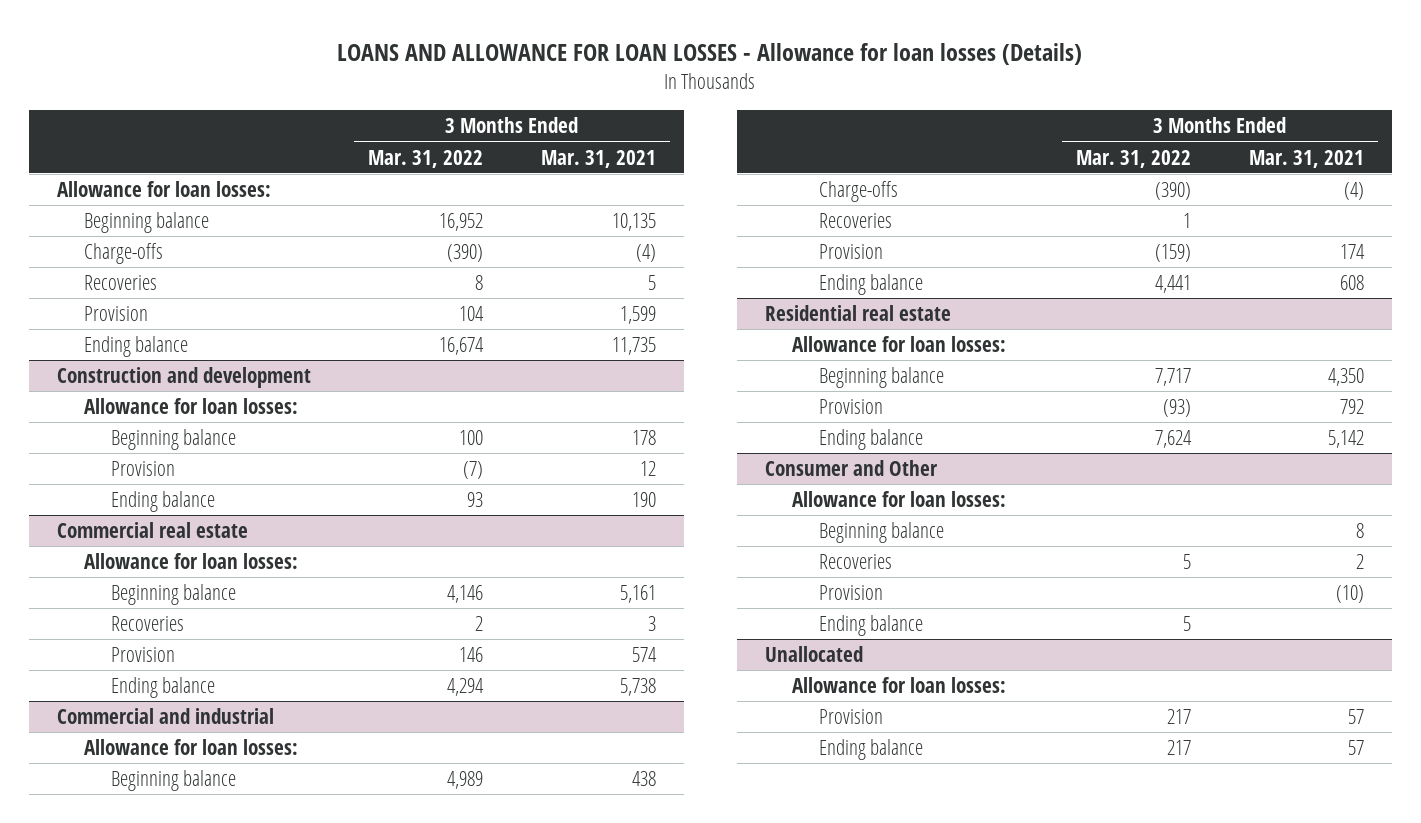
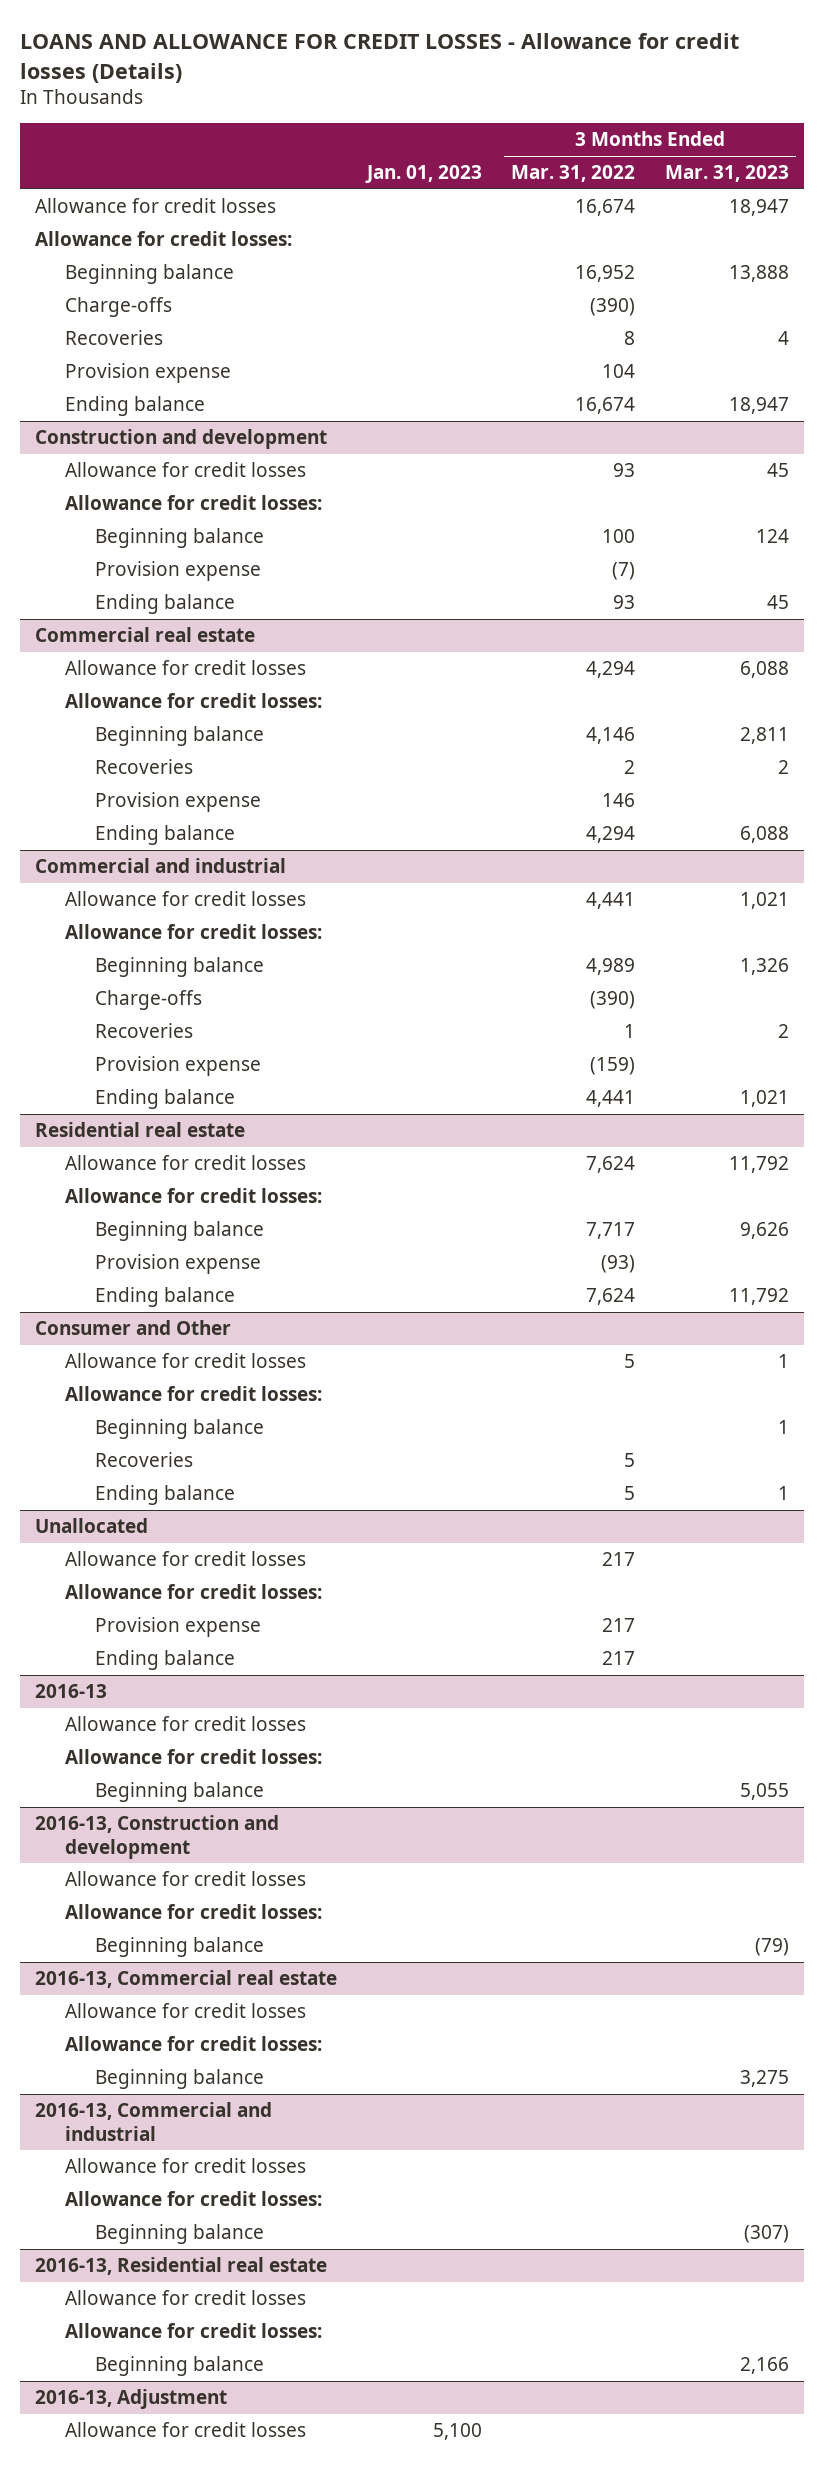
- LOANS AND ALLOWANCE FOR LOAN LOSSES - Allowance for loan losses (Details)
+ LOANS AND ALLOWANCE FOR CREDIT LOSSES - Allowance for credit losses (Details)
- | 3 Months Ended Mar. 31, 2022 | 3 Months Ended Mar. 31, 2021
+ | Jan. 01, 2023 | 3 Months Ended Mar. 31, 2022 | 3 Months Ended Mar. 31, 2023
- Allowance for loan losses:
+ Allowance for credit losses | | 16,674 | 18,947
+ Allowance for credit losses:
- Provision | 104 | 1,599
+ Provision expense | | 104 |
@ Construction and development
- Allowance for loan losses:
+ Allowance for credit losses | | 93 | 45
+ Allowance for credit losses:
- Provision | (7) | 12
+ Provision expense | | (7) |
@ Commercial real estate
- Allowance for loan losses:
+ Allowance for credit losses | | 4,294 | 6,088
+ Allowance for credit losses:
- Provision | 146 | 574
+ Provision expense | | 146 |
@ Commercial and industrial
- Allowance for loan losses:
+ Allowance for credit losses | | 4,441 | 1,021
+ Allowance for credit losses:
- Provision | (159) | 174
+ Provision expense | | (159) |
@ Residential real estate
- Allowance for loan losses:
+ Allowance for credit losses | | 7,624 | 11,792
+ Allowance for credit losses:
- Provision | (93) | 792
+ Provision expense | | (93) |
@ Consumer and Other
- Allowance for loan losses:
+ Allowance for credit losses | | 5 | 1
+ Allowance for credit losses:
- Provision | | (10)
@ Unallocated
- Allowance for loan losses:
- Provision | 217 | 57
+ Allowance for credit losses | | 217 |
+ Allowance for credit losses:
+ Provision expense | | 217 |
+ 2016-13
+ Allowance for credit losses
+ Allowance for credit losses:
+ Beginning balance | | | 5,055
+ 2016-13, Construction and development
+ Allowance for credit losses
+ Allowance for credit losses:
+ Beginning balance | | | (79)
+ 2016-13, Commercial real estate
+ Allowance for credit losses
+ Allowance for credit losses:
+ Beginning balance | | | 3,275
+ 2016-13, Commercial and industrial
+ Allowance for credit losses
+ Allowance for credit losses:
+ Beginning balance | | | (307)
+ 2016-13, Residential real estate
+ Allowance for credit losses
+ Allowance for credit losses:
+ Beginning balance | | | 2,166
+ 2016-13, Adjustment
+ Allowance for credit losses | 5,100 | |

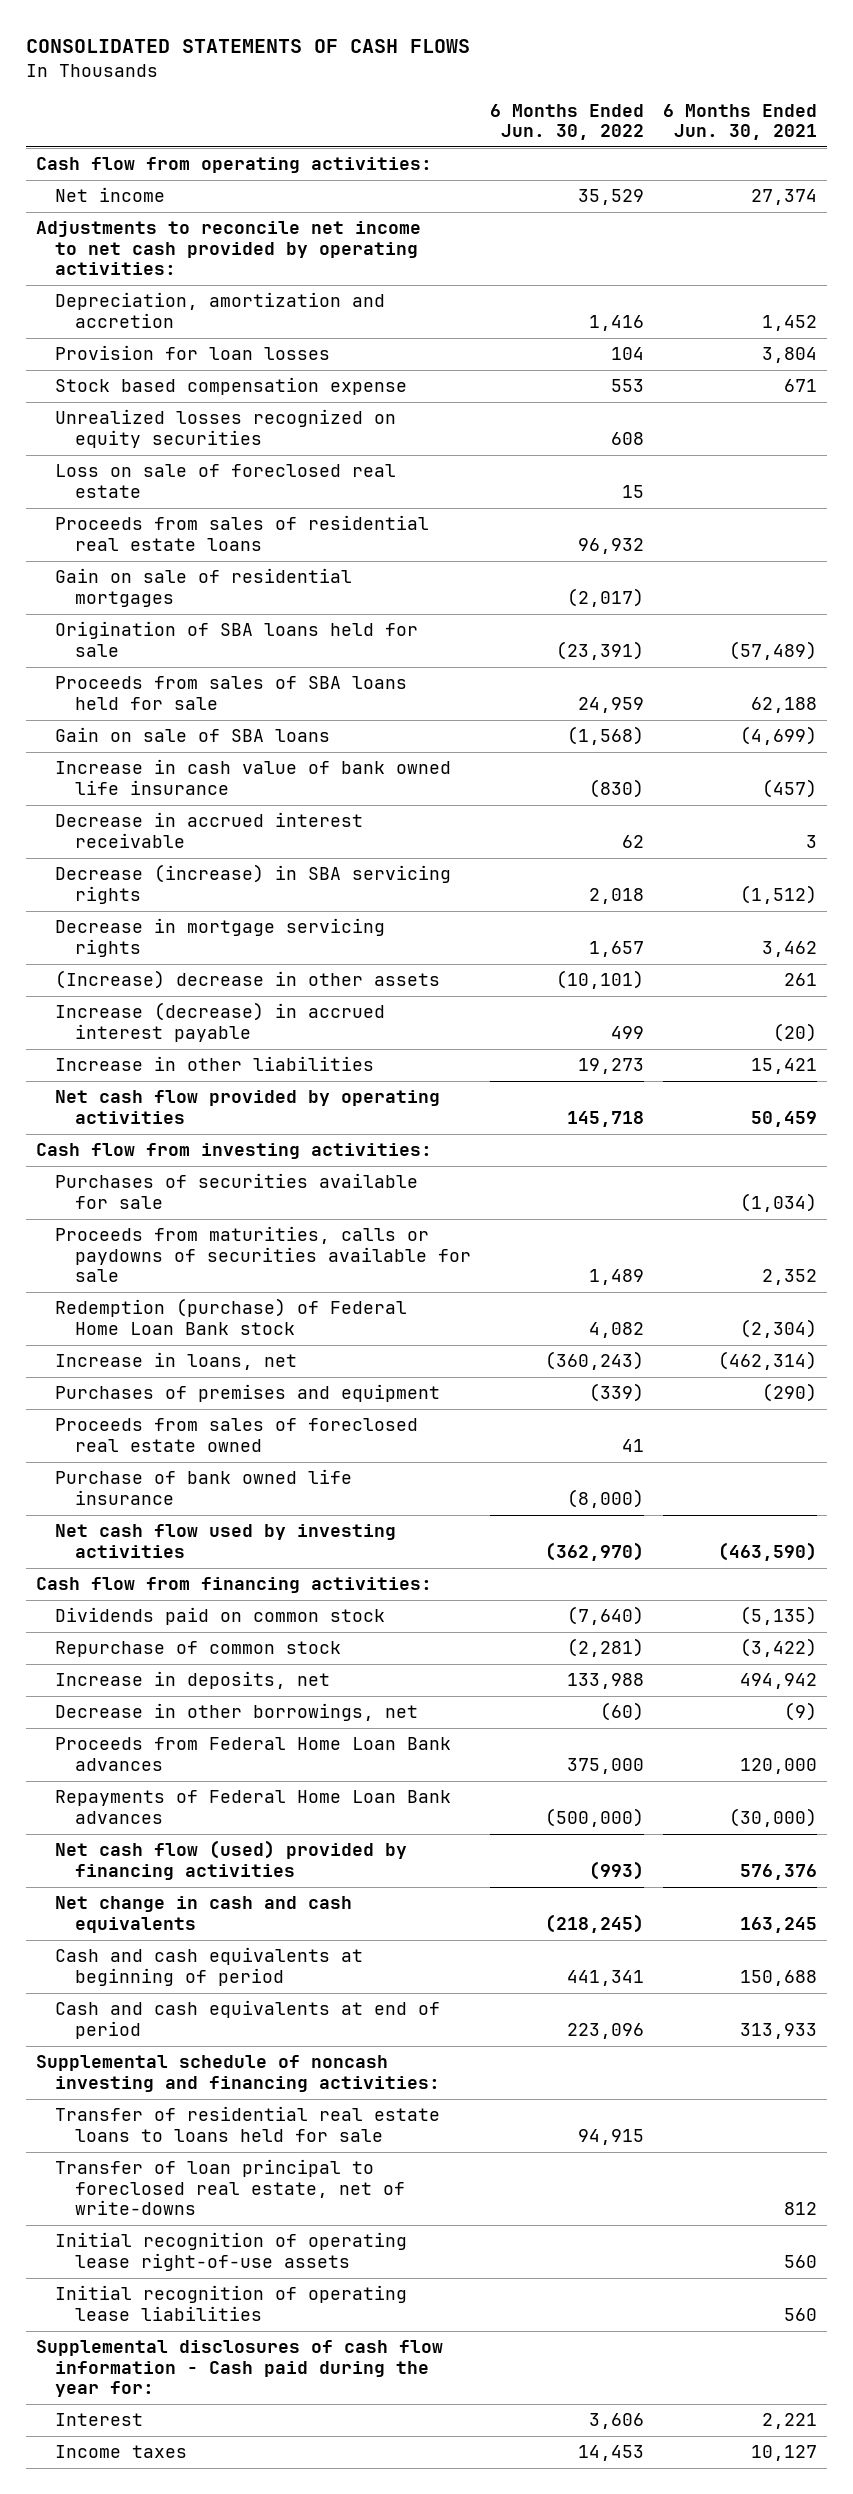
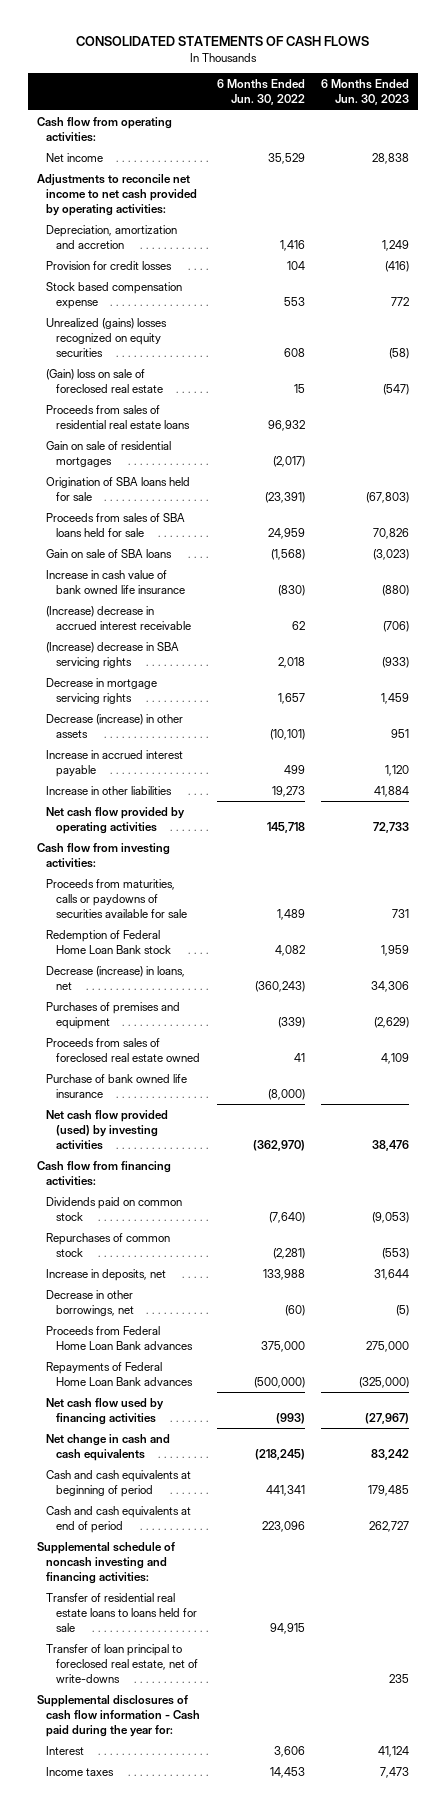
- | 6 Months Ended Jun. 30, 2022 | 6 Months Ended Jun. 30, 2021
+ | 6 Months Ended Jun. 30, 2022 | 6 Months Ended Jun. 30, 2023
- Provision for loan losses | 104 | 3,804
+ Provision for credit losses | 104 | (416)
- Unrealized losses recognized on equity securities | 608 |
- Loss on sale of foreclosed real estate | 15 |
+ Unrealized (gains) losses recognized on equity securities | 608 | (58)
+ (Gain) loss on sale of foreclosed real estate | 15 | (547)
- Decrease in accrued interest receivable | 62 | 3
- Decrease (increase) in SBA servicing rights | 2,018 | (1,512)
+ (Increase) decrease in accrued interest receivable | 62 | (706)
+ (Increase) decrease in SBA servicing rights | 2,018 | (933)
- (Increase) decrease in other assets | (10,101) | 261
- Increase (decrease) in accrued interest payable | 499 | (20)
+ Decrease (increase) in other assets | (10,101) | 951
+ Increase in accrued interest payable | 499 | 1,120
- Purchases of securities available for sale | | (1,034)
- Redemption (purchase) of Federal Home Loan Bank stock | 4,082 | (2,304)
- Increase in loans, net | (360,243) | (462,314)
+ Redemption of Federal Home Loan Bank stock | 4,082 | 1,959
+ Decrease (increase) in loans, net | (360,243) | 34,306
- Net cash flow used by investing activities | (362,970) | (463,590)
+ Net cash flow provided (used) by investing activities | (362,970) | 38,476
- Repurchase of common stock | (2,281) | (3,422)
+ Repurchases of common stock | (2,281) | (553)
- Net cash flow (used) provided by financing activities | (993) | 576,376
+ Net cash flow used by financing activities | (993) | (27,967)
- Initial recognition of operating lease right-of-use assets | | 560
- Initial recognition of operating lease liabilities | | 560

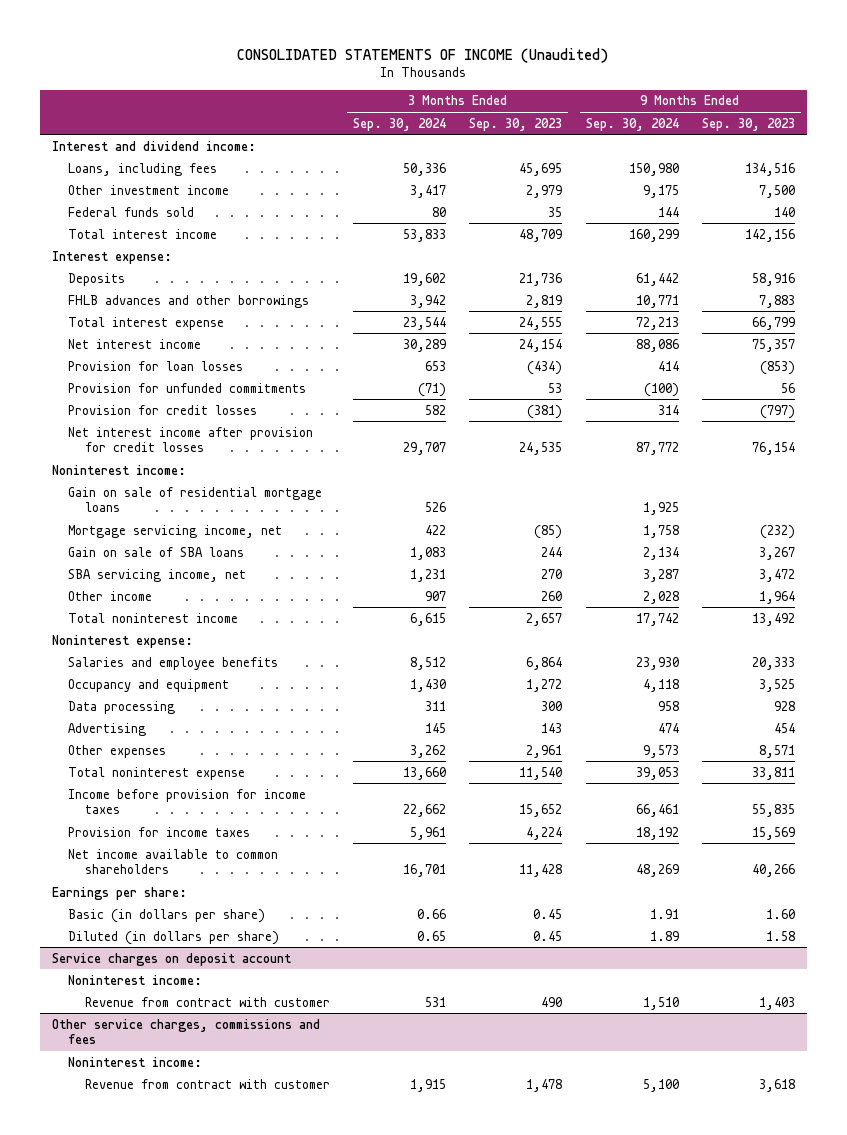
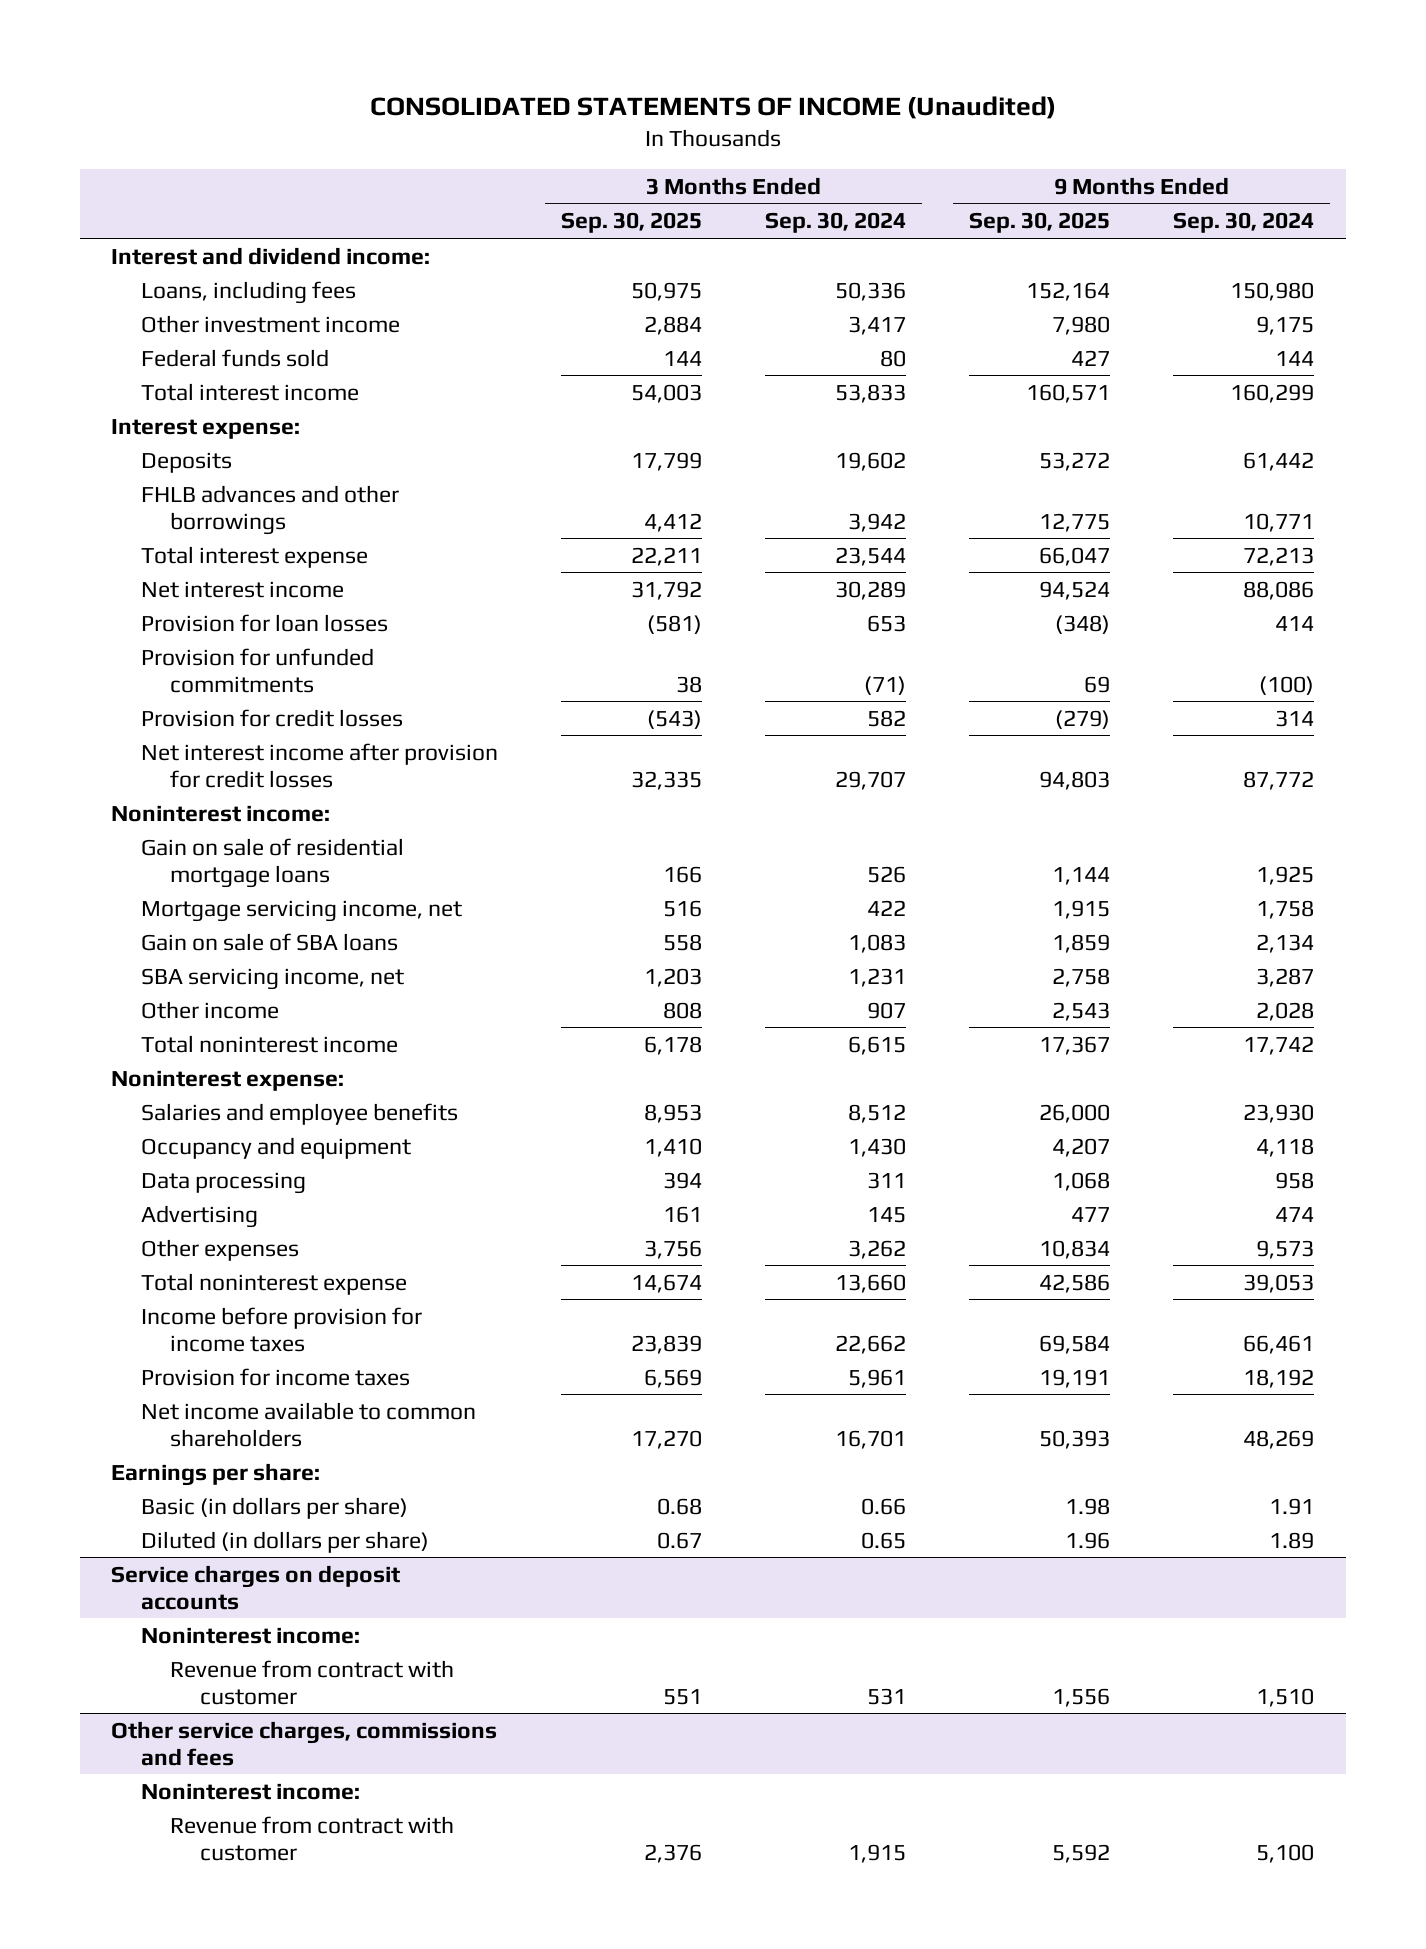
- | 3 Months Ended Sep. 30, 2024 | 3 Months Ended Sep. 30, 2023 | 9 Months Ended Sep. 30, 2024 | 9 Months Ended Sep. 30, 2023
+ | 3 Months Ended Sep. 30, 2025 | 3 Months Ended Sep. 30, 2024 | 9 Months Ended Sep. 30, 2025 | 9 Months Ended Sep. 30, 2024
- Service charges on deposit account
+ Service charges on deposit accounts

